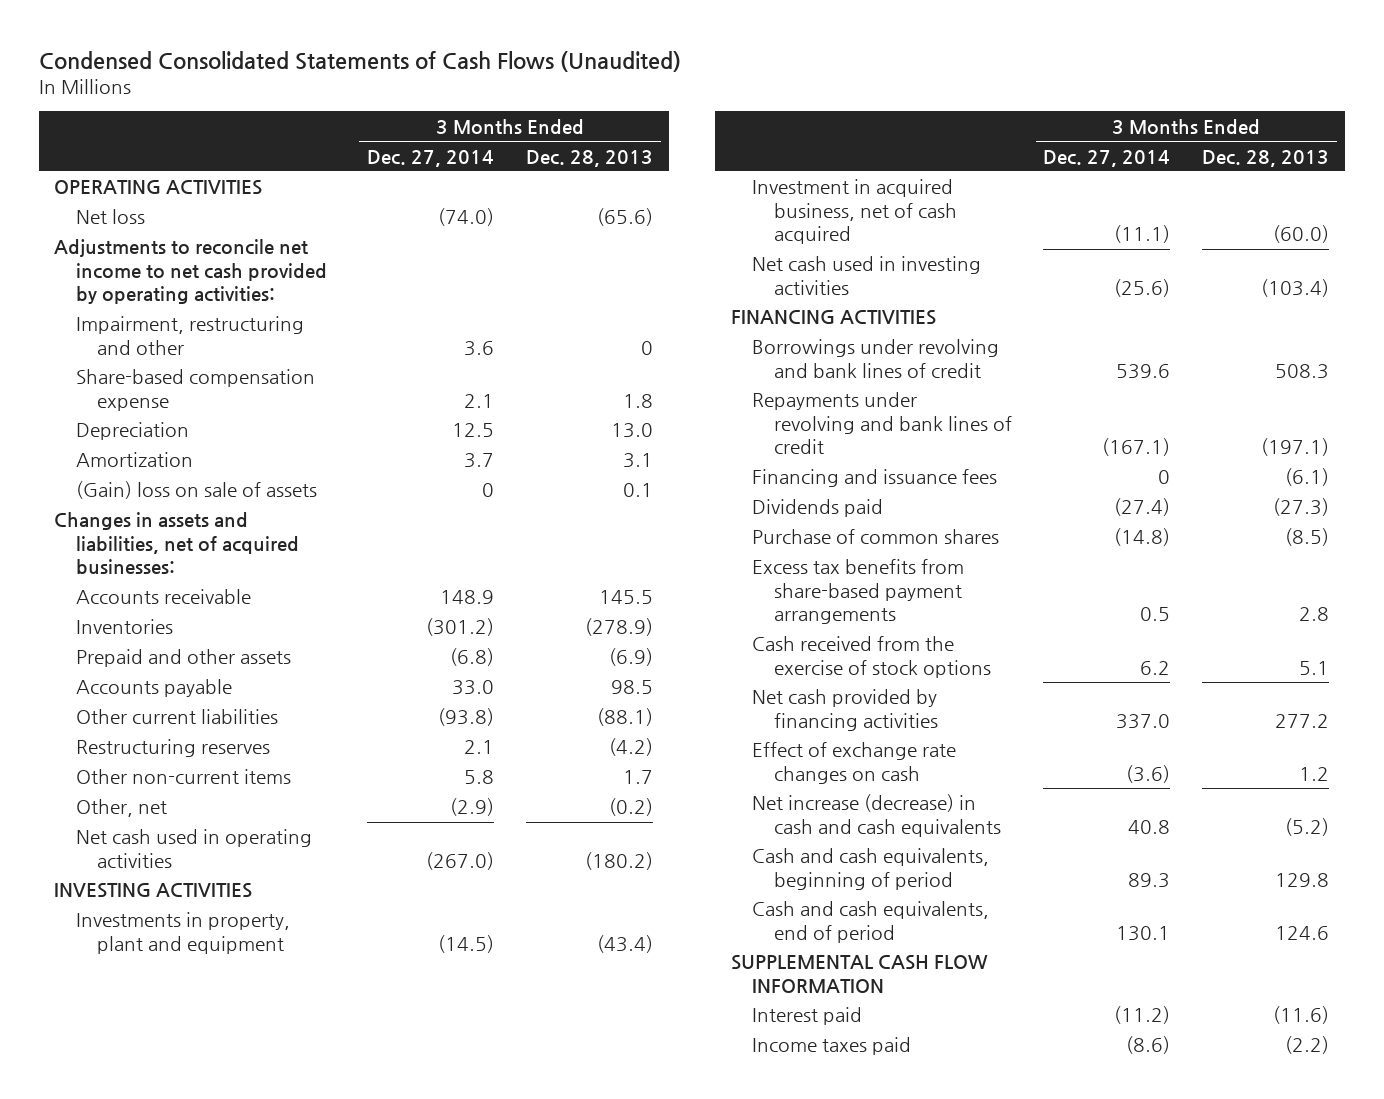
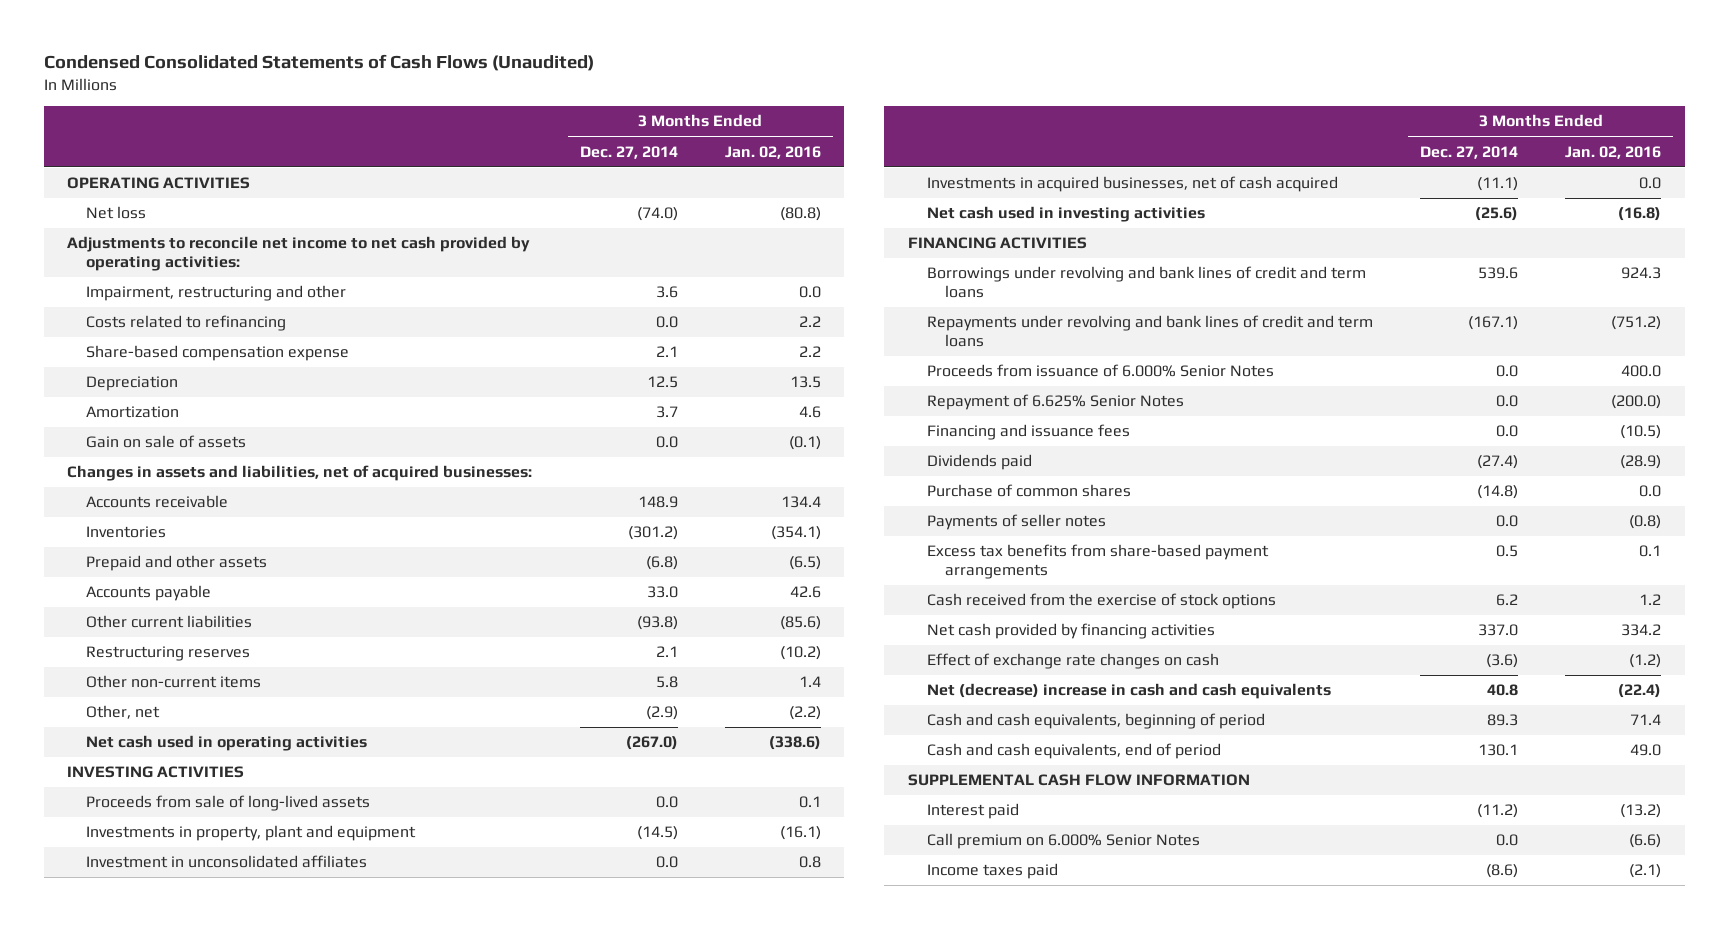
- | 3 Months Ended Dec. 27, 2014 | 3 Months Ended Dec. 28, 2013
+ | 3 Months Ended Dec. 27, 2014 | 3 Months Ended Jan. 02, 2016
+ Costs related to refinancing | 0.0 | 2.2
- (Gain) loss on sale of assets | 0 | 0.1
+ Gain on sale of assets | 0.0 | (0.1)
+ Proceeds from sale of long-lived assets | 0.0 | 0.1
- Investment in acquired business, net of cash acquired | (11.1) | (60.0)
+ Investment in unconsolidated affiliates | 0.0 | 0.8
+ Investments in acquired businesses, net of cash acquired | (11.1) | 0.0
- Borrowings under revolving and bank lines of credit | 539.6 | 508.3
- Repayments under revolving and bank lines of credit | (167.1) | (197.1)
- Financing and issuance fees | 0 | (6.1)
+ Borrowings under revolving and bank lines of credit and term loans | 539.6 | 924.3
+ Repayments under revolving and bank lines of credit and term loans | (167.1) | (751.2)
+ Proceeds from issuance of 6.000% Senior Notes | 0.0 | 400.0
+ Repayment of 6.625% Senior Notes | 0.0 | (200.0)
+ Financing and issuance fees | 0.0 | (10.5)
+ Payments of seller notes | 0.0 | (0.8)
- Net increase (decrease) in cash and cash equivalents | 40.8 | (5.2)
+ Net (decrease) increase in cash and cash equivalents | 40.8 | (22.4)
+ Call premium on 6.000% Senior Notes | 0.0 | (6.6)

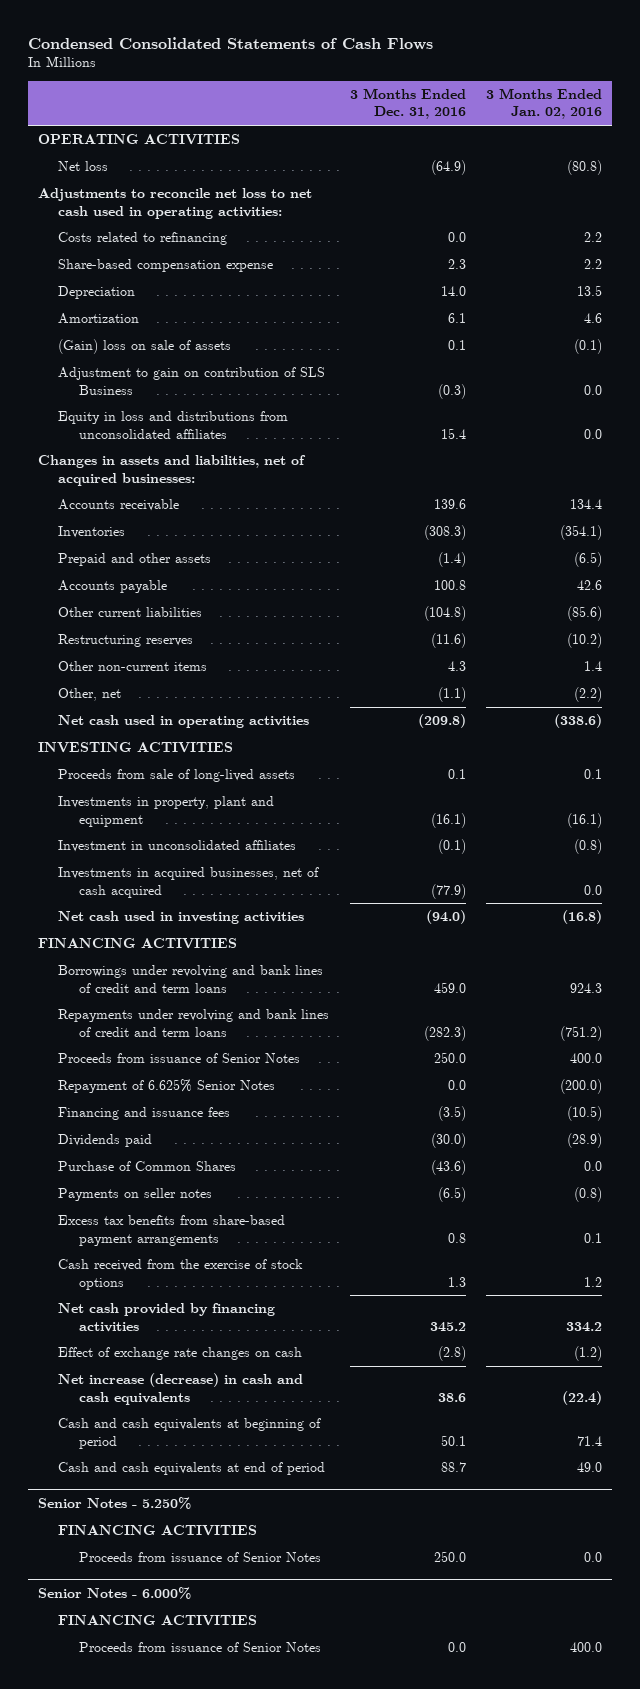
- Condensed Consolidated Statements of Cash Flows (Unaudited)
+ Condensed Consolidated Statements of Cash Flows
- | 3 Months Ended Dec. 27, 2014 | 3 Months Ended Jan. 02, 2016
+ | 3 Months Ended Dec. 31, 2016 | 3 Months Ended Jan. 02, 2016
- Adjustments to reconcile net income to net cash provided by operating activities:
- Impairment, restructuring and other | 3.6 | 0.0
+ Adjustments to reconcile net loss to net cash used in operating activities:
- Gain on sale of assets | 0.0 | (0.1)
+ (Gain) loss on sale of assets | 0.1 | (0.1)
+ Adjustment to gain on contribution of SLS Business | (0.3) | 0.0
+ Equity in loss and distributions from unconsolidated affiliates | 15.4 | 0.0
- Investment in unconsolidated affiliates | 0.0 | 0.8
+ Investment in unconsolidated affiliates | (0.1) | (0.8)
- Proceeds from issuance of 6.000% Senior Notes | 0.0 | 400.0
+ Proceeds from issuance of Senior Notes | 250.0 | 400.0
- Purchase of common shares | (14.8) | 0.0
- Payments of seller notes | 0.0 | (0.8)
+ Purchase of Common Shares | (43.6) | 0.0
+ Payments on seller notes | (6.5) | (0.8)
- Net (decrease) increase in cash and cash equivalents | 40.8 | (22.4)
- Cash and cash equivalents, beginning of period | 89.3 | 71.4
- Cash and cash equivalents, end of period | 130.1 | 49.0
- SUPPLEMENTAL CASH FLOW INFORMATION
- Interest paid | (11.2) | (13.2)
- Call premium on 6.000% Senior Notes | 0.0 | (6.6)
- Income taxes paid | (8.6) | (2.1)
+ Net increase (decrease) in cash and cash equivalents | 38.6 | (22.4)
+ Cash and cash equivalents at beginning of period | 50.1 | 71.4
+ Cash and cash equivalents at end of period | 88.7 | 49.0
+ Senior Notes - 5.250%
+ FINANCING ACTIVITIES
+ Proceeds from issuance of Senior Notes | 250.0 | 0.0
+ Senior Notes - 6.000%
+ FINANCING ACTIVITIES
+ Proceeds from issuance of Senior Notes | 0.0 | 400.0

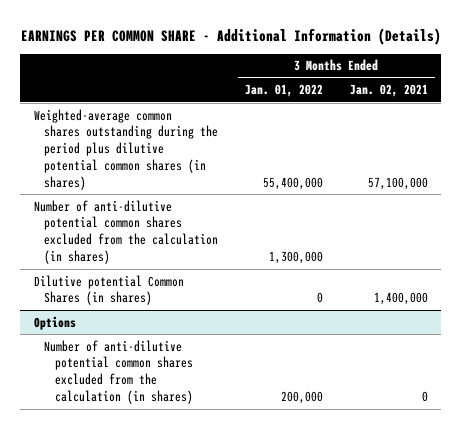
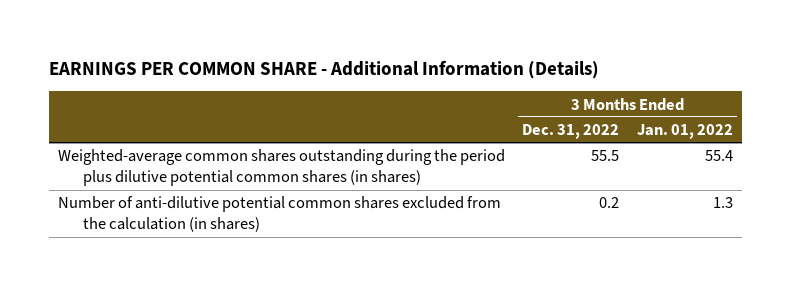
- | 3 Months Ended Jan. 01, 2022 | 3 Months Ended Jan. 02, 2021
+ | 3 Months Ended Dec. 31, 2022 | 3 Months Ended Jan. 01, 2022
- Weighted-average common shares outstanding during the period plus dilutive potential common shares (in shares) | 55,400,000 | 57,100,000
- Number of anti-dilutive potential common shares excluded from the calculation (in shares) | 1,300,000 |
- Dilutive potential Common Shares (in shares) | 0 | 1,400,000
- Options
- Number of anti-dilutive potential common shares excluded from the calculation (in shares) | 200,000 | 0
+ Weighted-average common shares outstanding during the period plus dilutive potential common shares (in shares) | 55.5 | 55.4
+ Number of anti-dilutive potential common shares excluded from the calculation (in shares) | 0.2 | 1.3

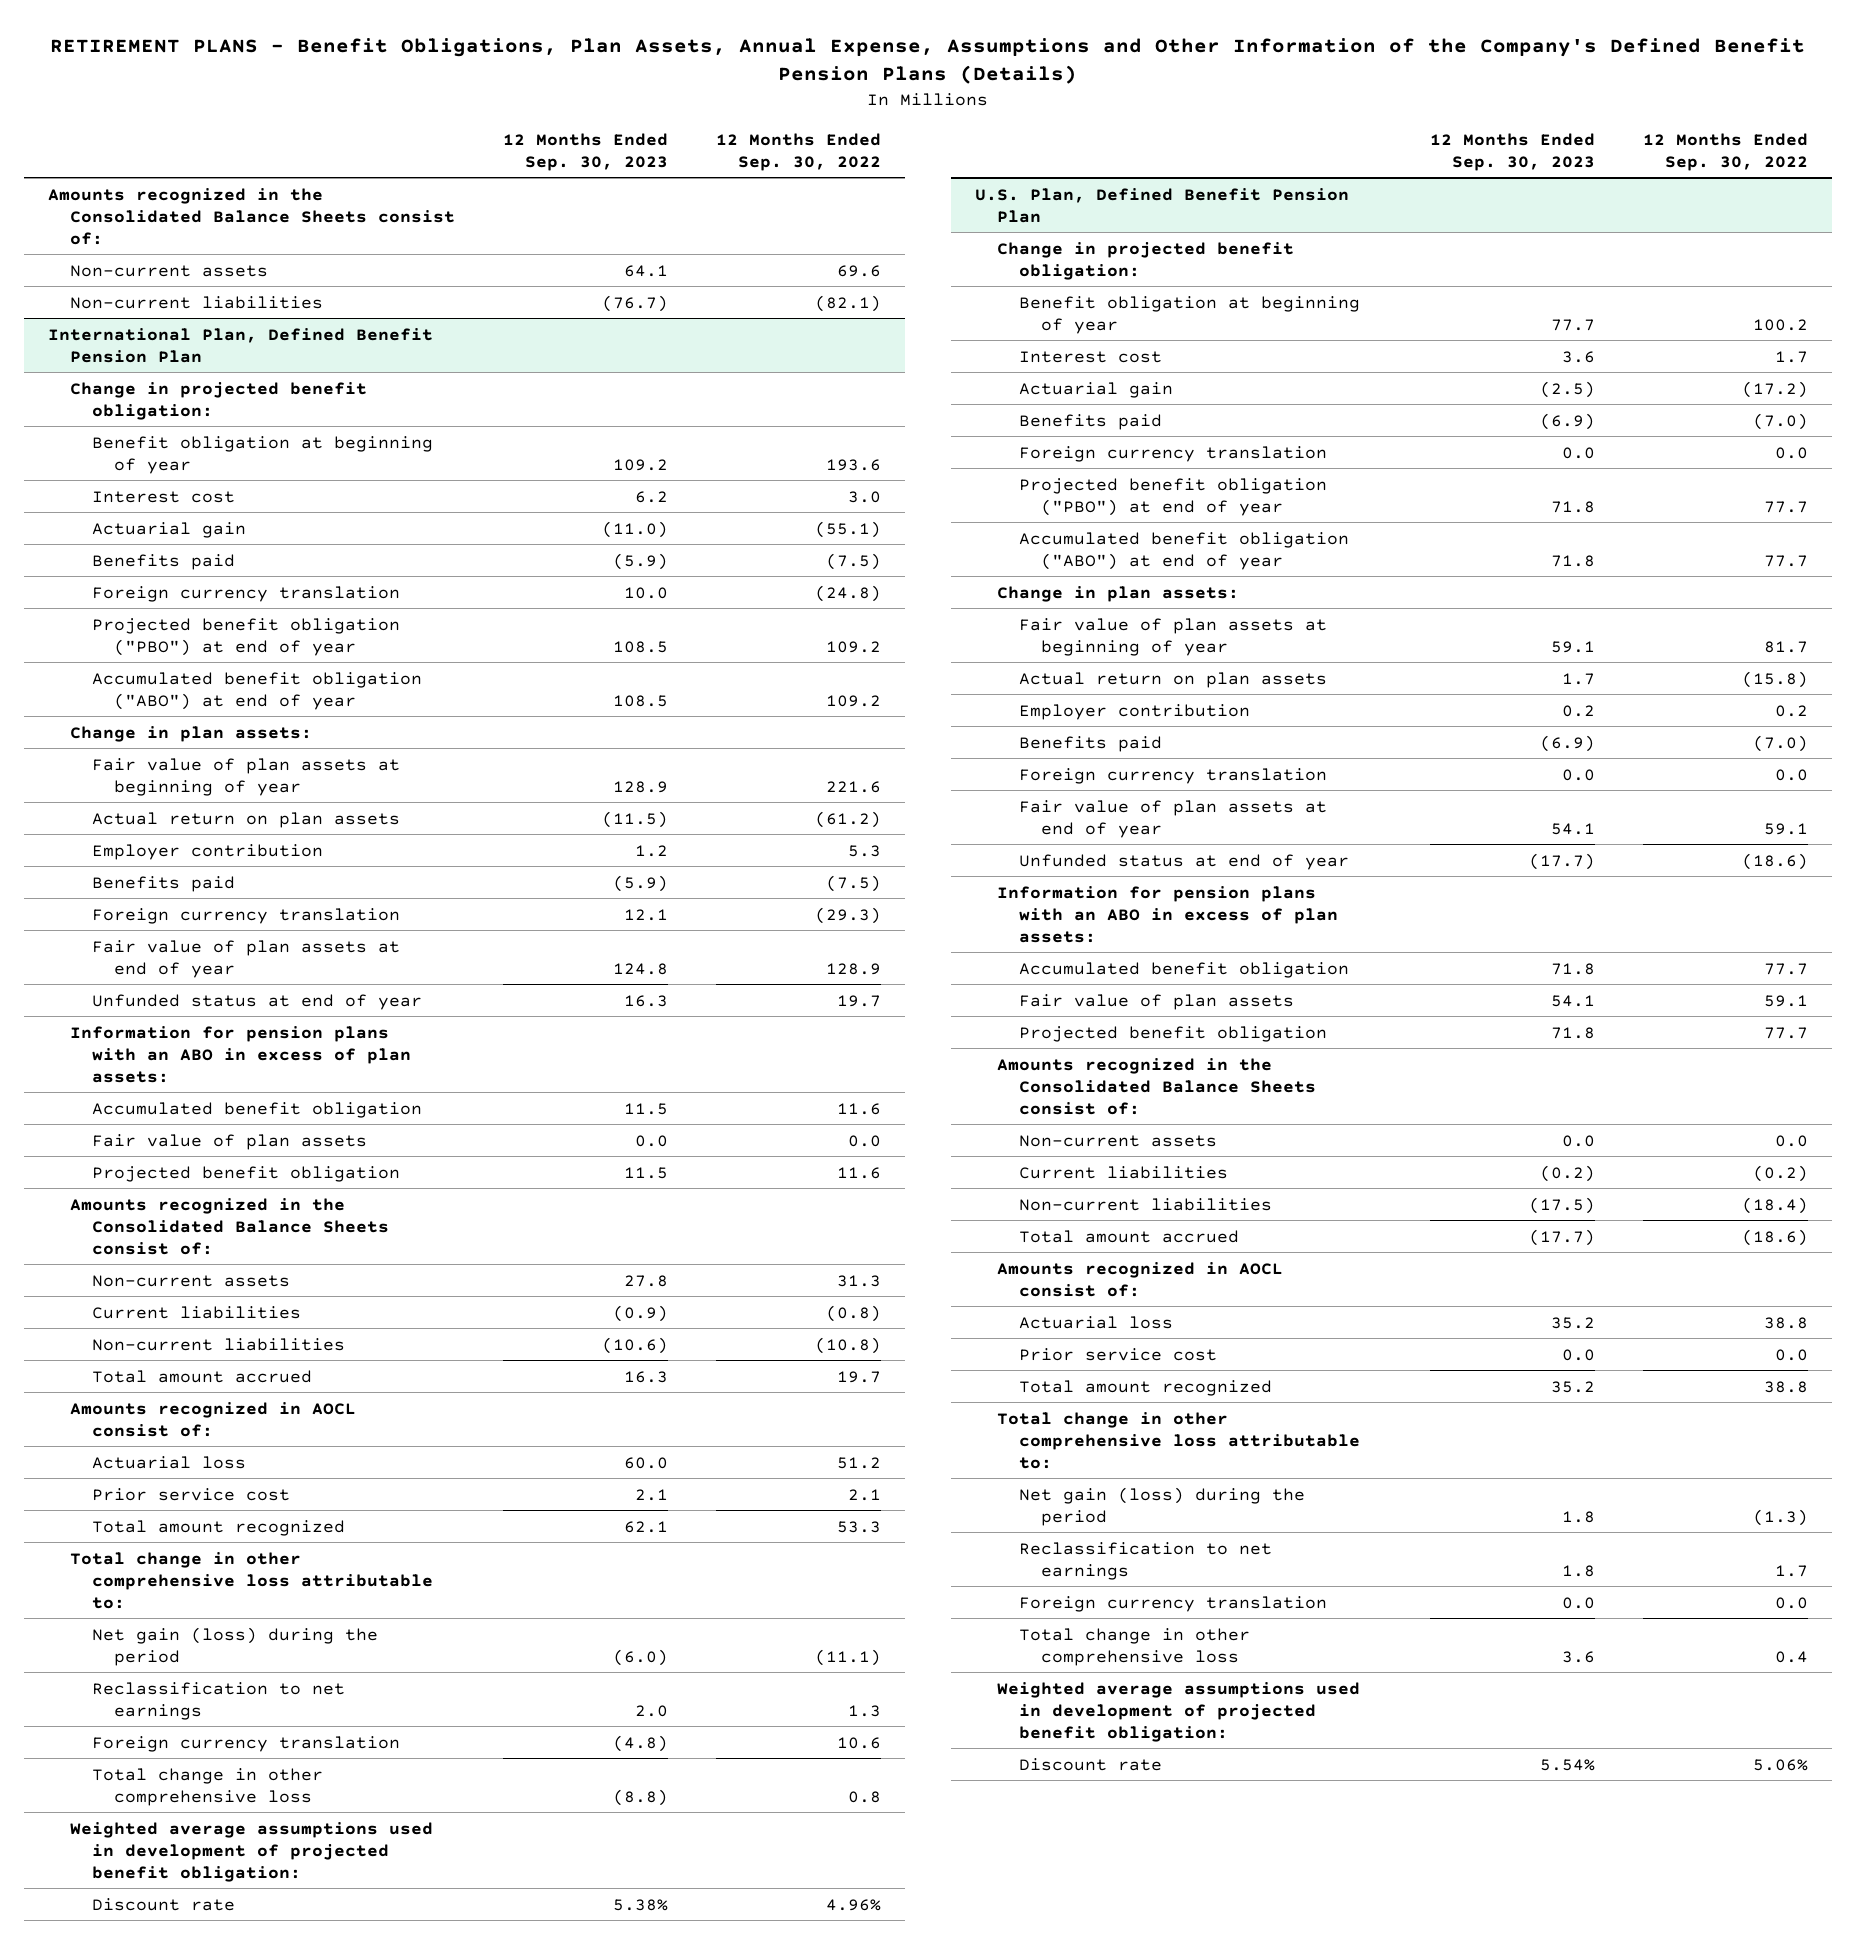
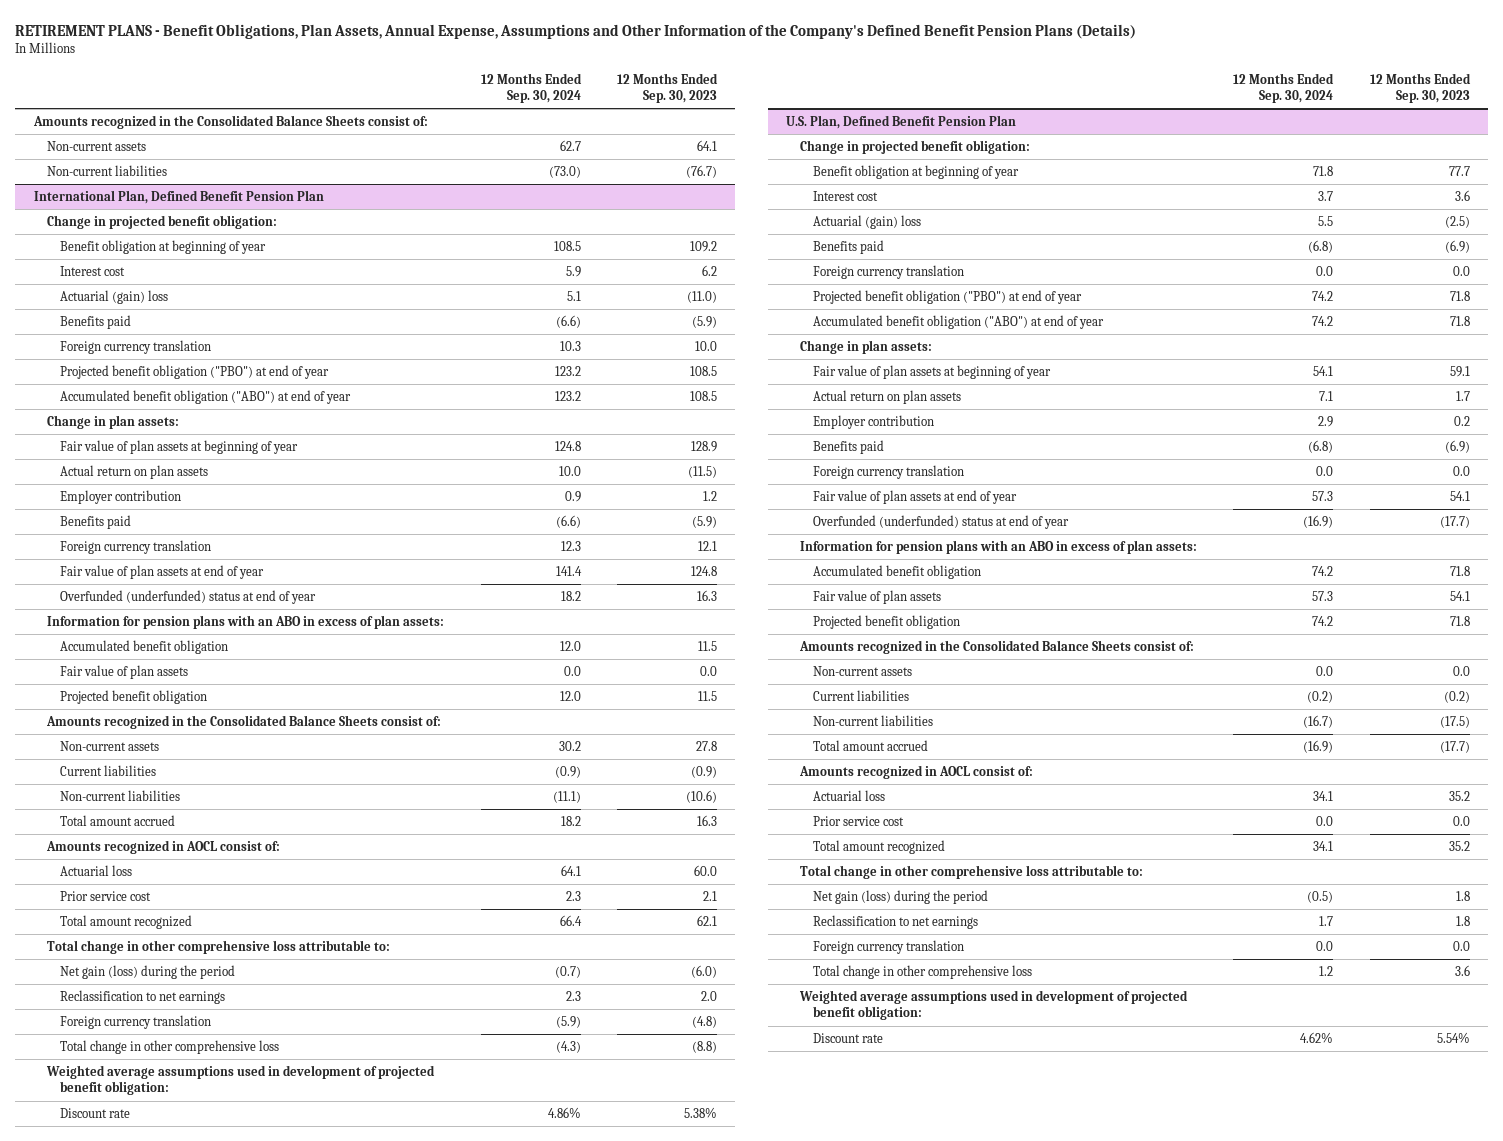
- | 12 Months Ended Sep. 30, 2023 | 12 Months Ended Sep. 30, 2022
+ | 12 Months Ended Sep. 30, 2024 | 12 Months Ended Sep. 30, 2023
@ International Plan, Defined Benefit Pension Plan
- Actuarial gain | (11.0) | (55.1)
+ Actuarial (gain) loss | 5.1 | (11.0)
- Unfunded status at end of year | 16.3 | 19.7
+ Overfunded (underfunded) status at end of year | 18.2 | 16.3
@ U.S. Plan, Defined Benefit Pension Plan
- Actuarial gain | (2.5) | (17.2)
+ Actuarial (gain) loss | 5.5 | (2.5)
- Unfunded status at end of year | (17.7) | (18.6)
+ Overfunded (underfunded) status at end of year | (16.9) | (17.7)

